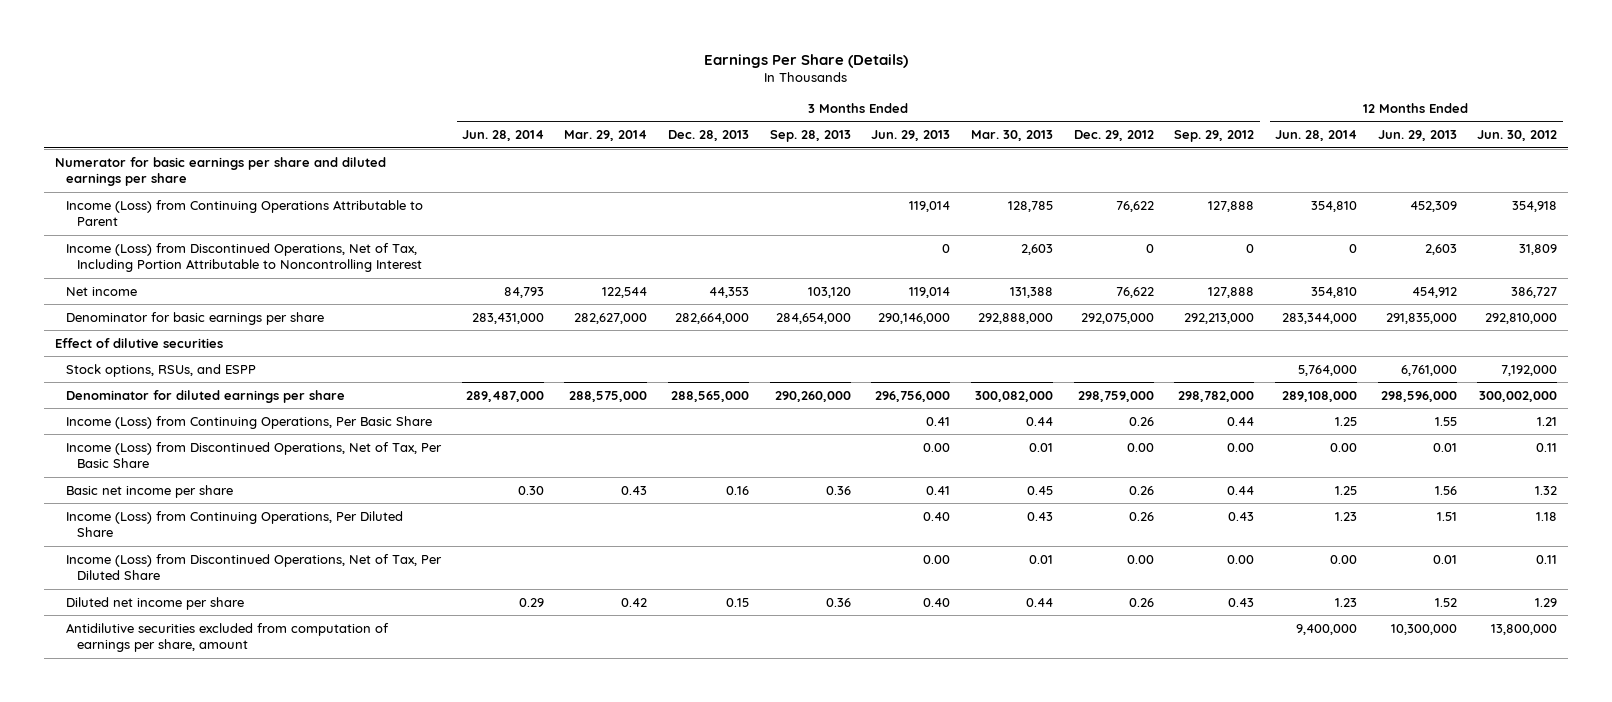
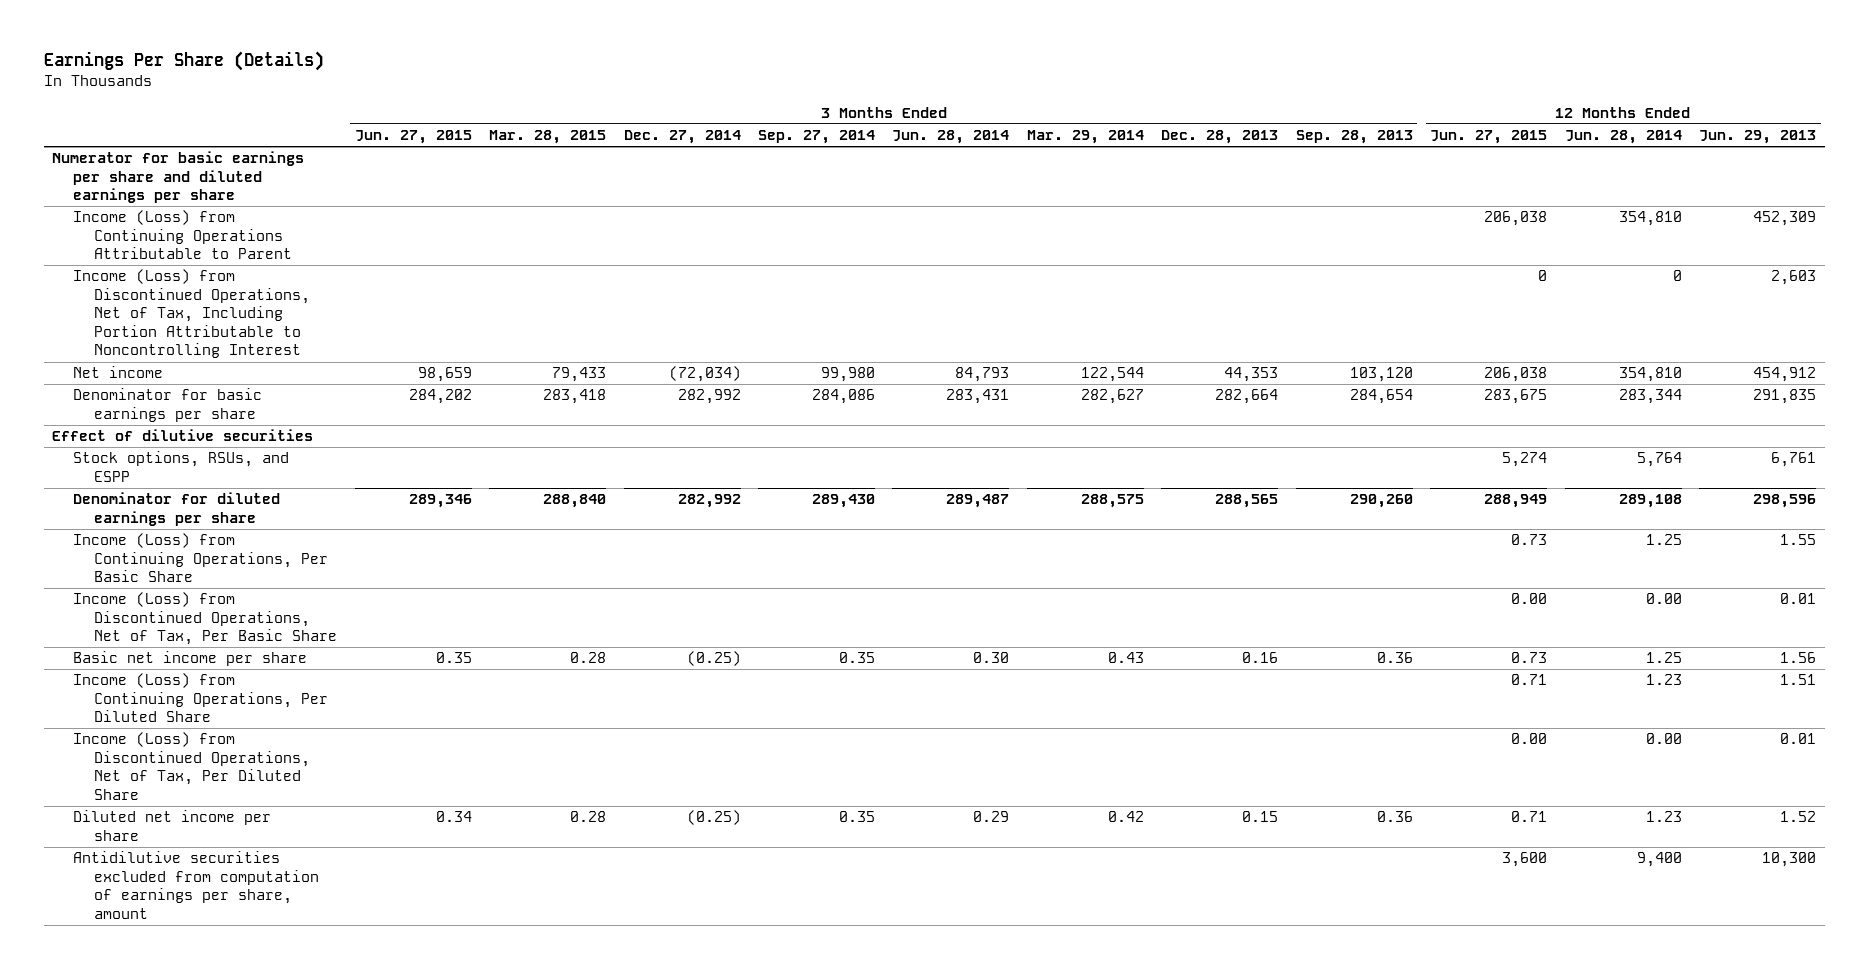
- | 3 Months Ended Jun. 28, 2014 | 3 Months Ended Mar. 29, 2014 | 3 Months Ended Dec. 28, 2013 | 3 Months Ended Sep. 28, 2013 | 3 Months Ended Jun. 29, 2013 | 3 Months Ended Mar. 30, 2013 | 3 Months Ended Dec. 29, 2012 | 3 Months Ended Sep. 29, 2012 | 12 Months Ended Jun. 28, 2014 | 12 Months Ended Jun. 29, 2013 | 12 Months Ended Jun. 30, 2012
+ | 3 Months Ended Jun. 27, 2015 | 3 Months Ended Mar. 28, 2015 | 3 Months Ended Dec. 27, 2014 | 3 Months Ended Sep. 27, 2014 | 3 Months Ended Jun. 28, 2014 | 3 Months Ended Mar. 29, 2014 | 3 Months Ended Dec. 28, 2013 | 3 Months Ended Sep. 28, 2013 | 12 Months Ended Jun. 27, 2015 | 12 Months Ended Jun. 28, 2014 | 12 Months Ended Jun. 29, 2013
- Denominator for basic earnings per share | 283,431,000 | 282,627,000 | 282,664,000 | 284,654,000 | 290,146,000 | 292,888,000 | 292,075,000 | 292,213,000 | 283,344,000 | 291,835,000 | 292,810,000
+ Denominator for basic earnings per share | 284,202 | 283,418 | 282,992 | 284,086 | 283,431 | 282,627 | 282,664 | 284,654 | 283,675 | 283,344 | 291,835
- Stock options, RSUs, and ESPP | | | | | | | | | 5,764,000 | 6,761,000 | 7,192,000
- Denominator for diluted earnings per share | 289,487,000 | 288,575,000 | 288,565,000 | 290,260,000 | 296,756,000 | 300,082,000 | 298,759,000 | 298,782,000 | 289,108,000 | 298,596,000 | 300,002,000
+ Stock options, RSUs, and ESPP | | | | | | | | | 5,274 | 5,764 | 6,761
+ Denominator for diluted earnings per share | 289,346 | 288,840 | 282,992 | 289,430 | 289,487 | 288,575 | 288,565 | 290,260 | 288,949 | 289,108 | 298,596
- Antidilutive securities excluded from computation of earnings per share, amount | | | | | | | | | 9,400,000 | 10,300,000 | 13,800,000
+ Antidilutive securities excluded from computation of earnings per share, amount | | | | | | | | | 3,600 | 9,400 | 10,300

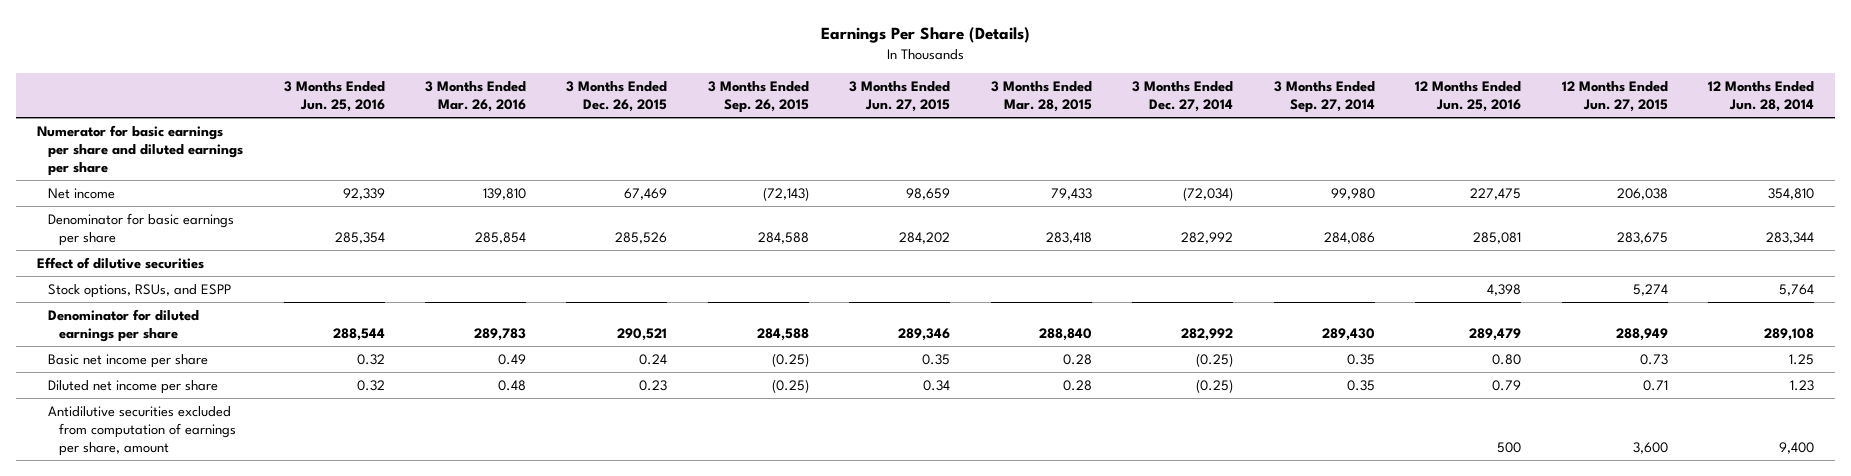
- | 3 Months Ended Jun. 27, 2015 | 3 Months Ended Mar. 28, 2015 | 3 Months Ended Dec. 27, 2014 | 3 Months Ended Sep. 27, 2014 | 3 Months Ended Jun. 28, 2014 | 3 Months Ended Mar. 29, 2014 | 3 Months Ended Dec. 28, 2013 | 3 Months Ended Sep. 28, 2013 | 12 Months Ended Jun. 27, 2015 | 12 Months Ended Jun. 28, 2014 | 12 Months Ended Jun. 29, 2013
+ | 3 Months Ended Jun. 25, 2016 | 3 Months Ended Mar. 26, 2016 | 3 Months Ended Dec. 26, 2015 | 3 Months Ended Sep. 26, 2015 | 3 Months Ended Jun. 27, 2015 | 3 Months Ended Mar. 28, 2015 | 3 Months Ended Dec. 27, 2014 | 3 Months Ended Sep. 27, 2014 | 12 Months Ended Jun. 25, 2016 | 12 Months Ended Jun. 27, 2015 | 12 Months Ended Jun. 28, 2014
- Income (Loss) from Continuing Operations Attributable to Parent | | | | | | | | | 206,038 | 354,810 | 452,309
- Income (Loss) from Discontinued Operations, Net of Tax, Including Portion Attributable to Noncontrolling Interest | | | | | | | | | 0 | 0 | 2,603
- Income (Loss) from Continuing Operations, Per Basic Share | | | | | | | | | 0.73 | 1.25 | 1.55
- Income (Loss) from Discontinued Operations, Net of Tax, Per Basic Share | | | | | | | | | 0.00 | 0.00 | 0.01
- Income (Loss) from Continuing Operations, Per Diluted Share | | | | | | | | | 0.71 | 1.23 | 1.51
- Income (Loss) from Discontinued Operations, Net of Tax, Per Diluted Share | | | | | | | | | 0.00 | 0.00 | 0.01

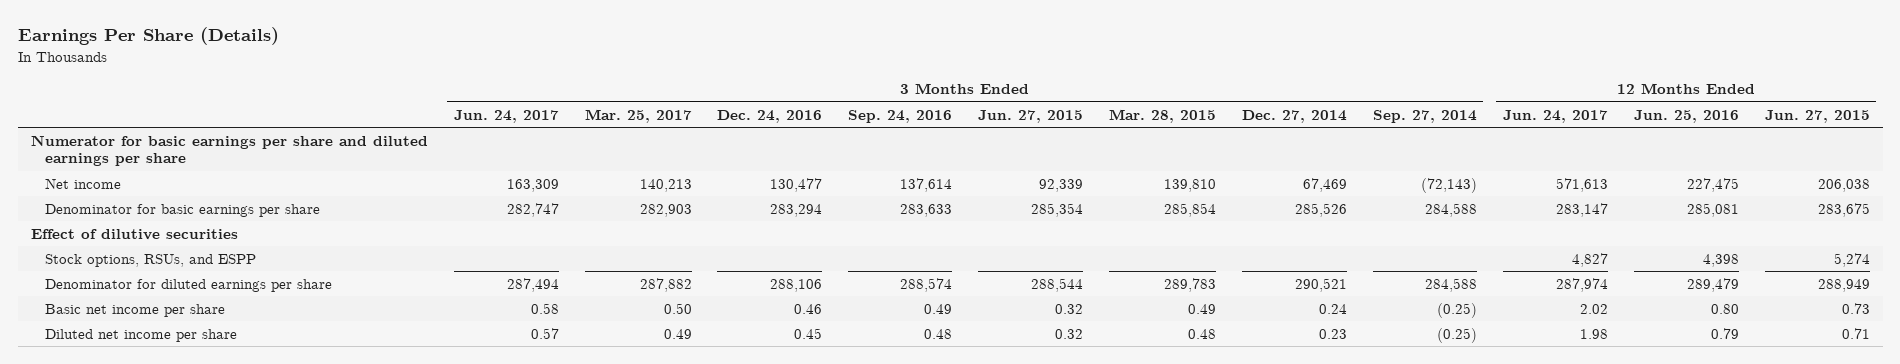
- | 3 Months Ended Jun. 25, 2016 | 3 Months Ended Mar. 26, 2016 | 3 Months Ended Dec. 26, 2015 | 3 Months Ended Sep. 26, 2015 | 3 Months Ended Jun. 27, 2015 | 3 Months Ended Mar. 28, 2015 | 3 Months Ended Dec. 27, 2014 | 3 Months Ended Sep. 27, 2014 | 12 Months Ended Jun. 25, 2016 | 12 Months Ended Jun. 27, 2015 | 12 Months Ended Jun. 28, 2014
+ | 3 Months Ended Jun. 24, 2017 | 3 Months Ended Mar. 25, 2017 | 3 Months Ended Dec. 24, 2016 | 3 Months Ended Sep. 24, 2016 | 3 Months Ended Jun. 27, 2015 | 3 Months Ended Mar. 28, 2015 | 3 Months Ended Dec. 27, 2014 | 3 Months Ended Sep. 27, 2014 | 12 Months Ended Jun. 24, 2017 | 12 Months Ended Jun. 25, 2016 | 12 Months Ended Jun. 27, 2015
- Net income | 92,339 | 139,810 | 67,469 | (72,143) | 98,659 | 79,433 | (72,034) | 99,980 | 227,475 | 206,038 | 354,810
- Denominator for basic earnings per share | 285,354 | 285,854 | 285,526 | 284,588 | 284,202 | 283,418 | 282,992 | 284,086 | 285,081 | 283,675 | 283,344
+ Net income | 163,309 | 140,213 | 130,477 | 137,614 | 92,339 | 139,810 | 67,469 | (72,143) | 571,613 | 227,475 | 206,038
+ Denominator for basic earnings per share | 282,747 | 282,903 | 283,294 | 283,633 | 285,354 | 285,854 | 285,526 | 284,588 | 283,147 | 285,081 | 283,675
- Denominator for diluted earnings per share | 288,544 | 289,783 | 290,521 | 284,588 | 289,346 | 288,840 | 282,992 | 289,430 | 289,479 | 288,949 | 289,108
- Basic net income per share | 0.32 | 0.49 | 0.24 | (0.25) | 0.35 | 0.28 | (0.25) | 0.35 | 0.80 | 0.73 | 1.25
- Diluted net income per share | 0.32 | 0.48 | 0.23 | (0.25) | 0.34 | 0.28 | (0.25) | 0.35 | 0.79 | 0.71 | 1.23
- Antidilutive securities excluded from computation of earnings per share, amount | | | | | | | | | 500 | 3,600 | 9,400
+ Denominator for diluted earnings per share | 287,494 | 287,882 | 288,106 | 288,574 | 288,544 | 289,783 | 290,521 | 284,588 | 287,974 | 289,479 | 288,949
+ Basic net income per share | 0.58 | 0.50 | 0.46 | 0.49 | 0.32 | 0.49 | 0.24 | (0.25) | 2.02 | 0.80 | 0.73
+ Diluted net income per share | 0.57 | 0.49 | 0.45 | 0.48 | 0.32 | 0.48 | 0.23 | (0.25) | 1.98 | 0.79 | 0.71

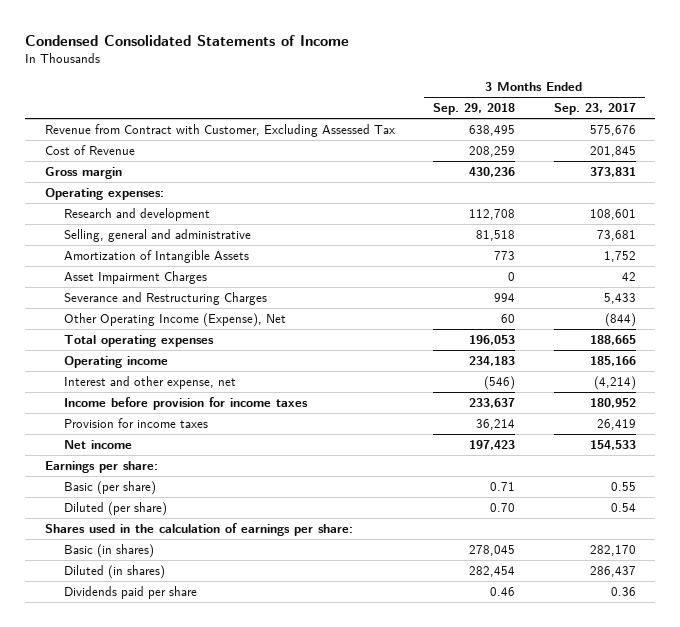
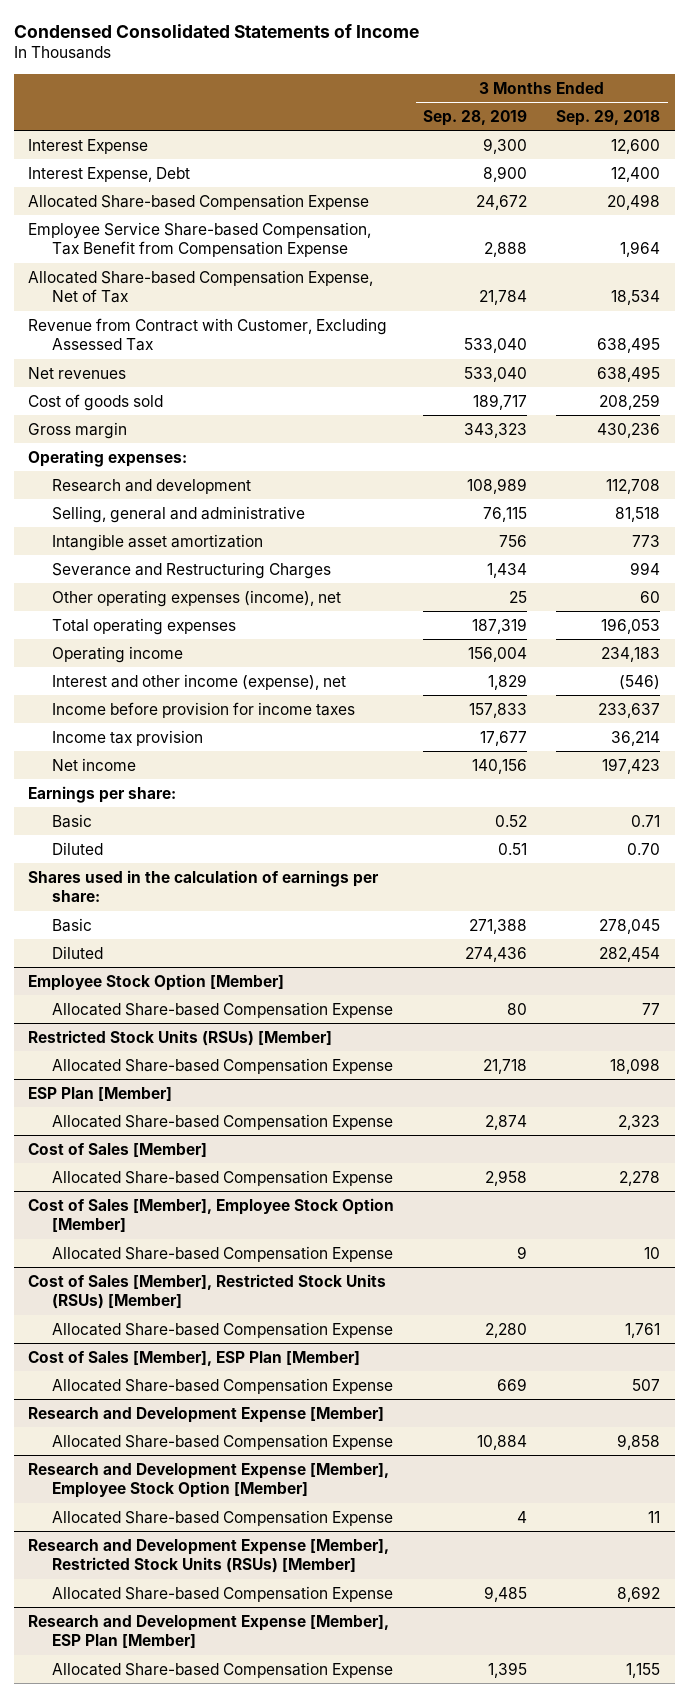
- | 3 Months Ended Sep. 29, 2018 | 3 Months Ended Sep. 23, 2017
+ | 3 Months Ended Sep. 28, 2019 | 3 Months Ended Sep. 29, 2018
+ Interest Expense | 9,300 | 12,600
+ Interest Expense, Debt | 8,900 | 12,400
+ Allocated Share-based Compensation Expense | 24,672 | 20,498
+ Employee Service Share-based Compensation, Tax Benefit from Compensation Expense | 2,888 | 1,964
+ Allocated Share-based Compensation Expense, Net of Tax | 21,784 | 18,534
- Cost of Revenue | 208,259 | 201,845
+ Net revenues | 533,040 | 638,495
+ Cost of goods sold | 189,717 | 208,259
- Amortization of Intangible Assets | 773 | 1,752
- Asset Impairment Charges | 0 | 42
+ Intangible asset amortization | 756 | 773
- Other Operating Income (Expense), Net | 60 | (844)
+ Other operating expenses (income), net | 25 | 60
- Interest and other expense, net | (546) | (4,214)
+ Interest and other income (expense), net | 1,829 | (546)
- Provision for income taxes | 36,214 | 26,419
+ Income tax provision | 17,677 | 36,214
- Basic (per share) | 0.71 | 0.55
- Diluted (per share) | 0.70 | 0.54
+ Basic | 0.52 | 0.71
+ Diluted | 0.51 | 0.70
- Basic (in shares) | 278,045 | 282,170
- Diluted (in shares) | 282,454 | 286,437
- Dividends paid per share | 0.46 | 0.36
+ Basic | 271,388 | 278,045
+ Diluted | 274,436 | 282,454
+ Employee Stock Option [Member]
+ Allocated Share-based Compensation Expense | 80 | 77
+ Restricted Stock Units (RSUs) [Member]
+ Allocated Share-based Compensation Expense | 21,718 | 18,098
+ ESP Plan [Member]
+ Allocated Share-based Compensation Expense | 2,874 | 2,323
+ Cost of Sales [Member]
+ Allocated Share-based Compensation Expense | 2,958 | 2,278
+ Cost of Sales [Member], Employee Stock Option [Member]
+ Allocated Share-based Compensation Expense | 9 | 10
+ Cost of Sales [Member], Restricted Stock Units (RSUs) [Member]
+ Allocated Share-based Compensation Expense | 2,280 | 1,761
+ Cost of Sales [Member], ESP Plan [Member]
+ Allocated Share-based Compensation Expense | 669 | 507
+ Research and Development Expense [Member]
+ Allocated Share-based Compensation Expense | 10,884 | 9,858
+ Research and Development Expense [Member], Employee Stock Option [Member]
+ Allocated Share-based Compensation Expense | 4 | 11
+ Research and Development Expense [Member], Restricted Stock Units (RSUs) [Member]
+ Allocated Share-based Compensation Expense | 9,485 | 8,692
+ Research and Development Expense [Member], ESP Plan [Member]
+ Allocated Share-based Compensation Expense | 1,395 | 1,155

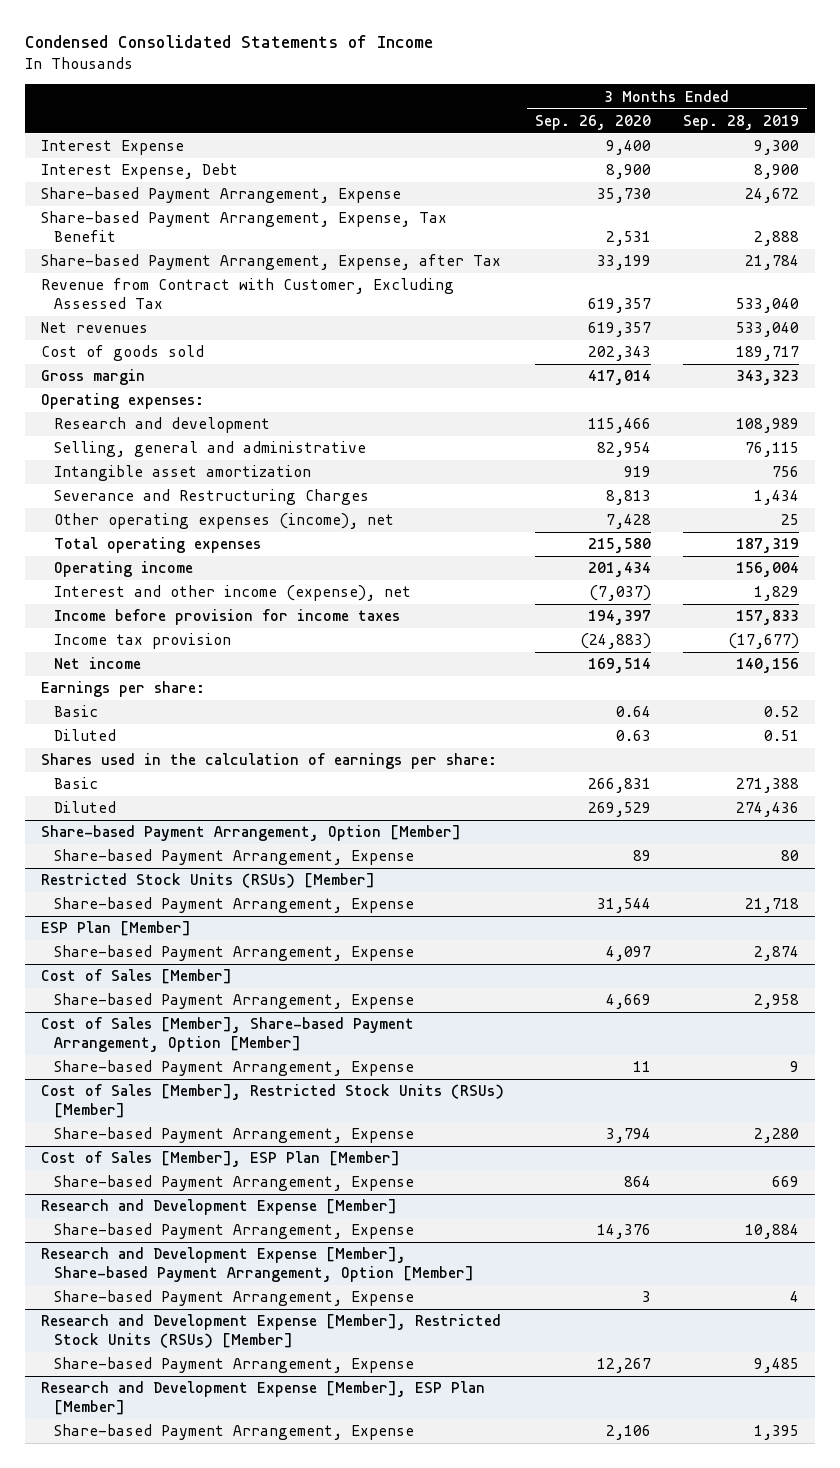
- | 3 Months Ended Sep. 28, 2019 | 3 Months Ended Sep. 29, 2018
+ | 3 Months Ended Sep. 26, 2020 | 3 Months Ended Sep. 28, 2019
- Allocated Share-based Compensation Expense | 24,672 | 20,498
- Employee Service Share-based Compensation, Tax Benefit from Compensation Expense | 2,888 | 1,964
- Allocated Share-based Compensation Expense, Net of Tax | 21,784 | 18,534
+ Share-based Payment Arrangement, Expense | 35,730 | 24,672
+ Share-based Payment Arrangement, Expense, Tax Benefit | 2,531 | 2,888
+ Share-based Payment Arrangement, Expense, after Tax | 33,199 | 21,784
- Income tax provision | 17,677 | 36,214
+ Income tax provision | (24,883) | (17,677)
- Employee Stock Option [Member]
- Allocated Share-based Compensation Expense | 80 | 77
+ Share-based Payment Arrangement, Option [Member]
+ Share-based Payment Arrangement, Expense | 89 | 80
@ Restricted Stock Units (RSUs) [Member]
- Allocated Share-based Compensation Expense | 21,718 | 18,098
+ Share-based Payment Arrangement, Expense | 31,544 | 21,718
@ ESP Plan [Member]
- Allocated Share-based Compensation Expense | 2,874 | 2,323
+ Share-based Payment Arrangement, Expense | 4,097 | 2,874
@ Cost of Sales [Member]
- Allocated Share-based Compensation Expense | 2,958 | 2,278
- Cost of Sales [Member], Employee Stock Option [Member]
- Allocated Share-based Compensation Expense | 9 | 10
@ Cost of Sales [Member]
+ Share-based Payment Arrangement, Expense | 4,669 | 2,958
+ Cost of Sales [Member], Share-based Payment Arrangement, Option [Member]
+ Share-based Payment Arrangement, Expense | 11 | 9
@ Cost of Sales [Member], Restricted Stock Units (RSUs) [Member]
- Allocated Share-based Compensation Expense | 2,280 | 1,761
+ Share-based Payment Arrangement, Expense | 3,794 | 2,280
@ Cost of Sales [Member], ESP Plan [Member]
- Allocated Share-based Compensation Expense | 669 | 507
+ Share-based Payment Arrangement, Expense | 864 | 669
@ Research and Development Expense [Member]
- Allocated Share-based Compensation Expense | 10,884 | 9,858
- Research and Development Expense [Member], Employee Stock Option [Member]
- Allocated Share-based Compensation Expense | 4 | 11
@ Research and Development Expense [Member]
+ Share-based Payment Arrangement, Expense | 14,376 | 10,884
+ Research and Development Expense [Member], Share-based Payment Arrangement, Option [Member]
+ Share-based Payment Arrangement, Expense | 3 | 4
@ Research and Development Expense [Member], Restricted Stock Units (RSUs) [Member]
- Allocated Share-based Compensation Expense | 9,485 | 8,692
+ Share-based Payment Arrangement, Expense | 12,267 | 9,485
@ Research and Development Expense [Member], ESP Plan [Member]
- Allocated Share-based Compensation Expense | 1,395 | 1,155
+ Share-based Payment Arrangement, Expense | 2,106 | 1,395

